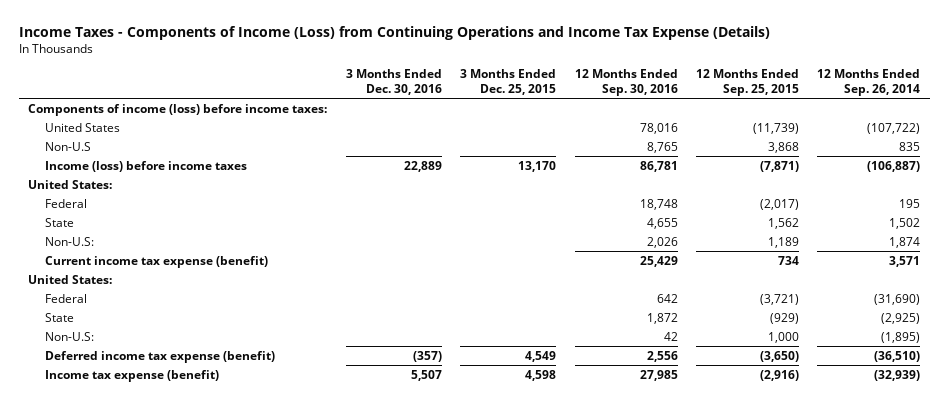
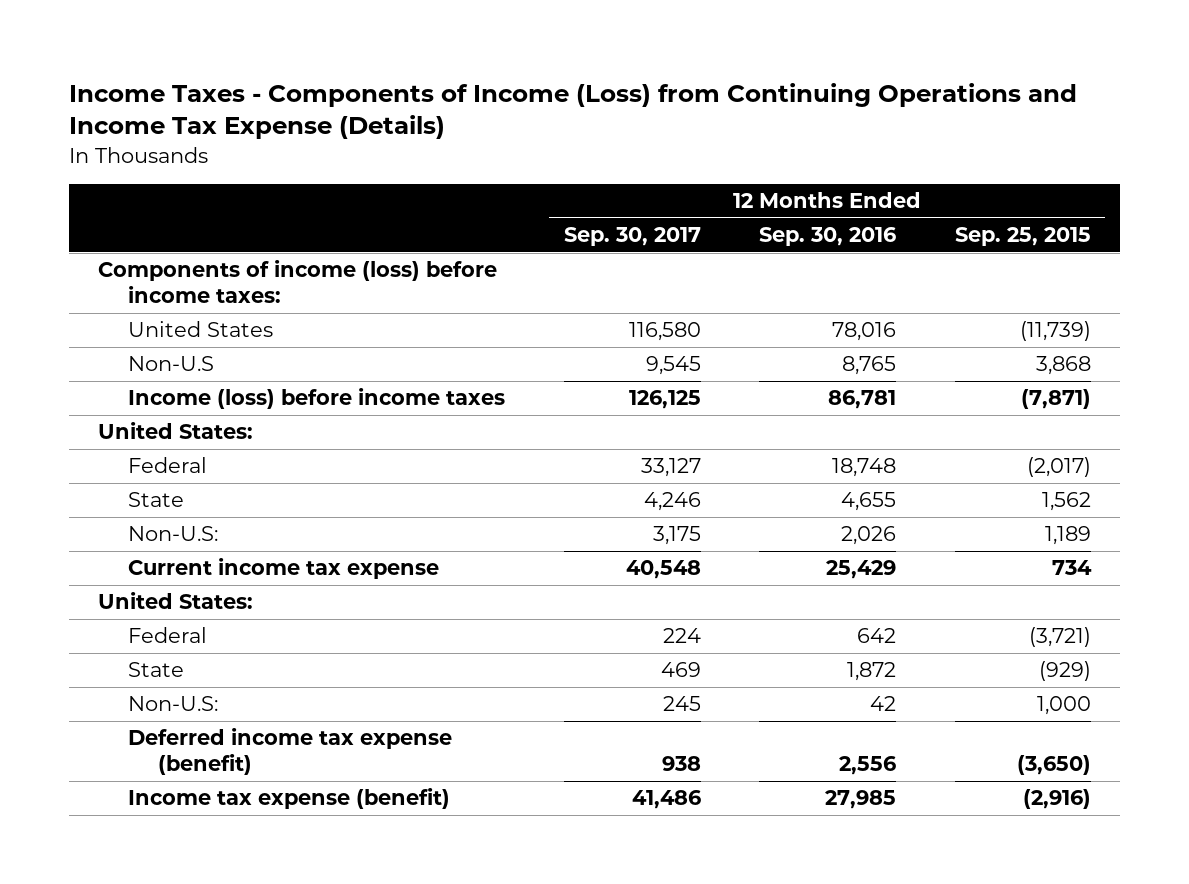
- | 3 Months Ended Dec. 30, 2016 | 3 Months Ended Dec. 25, 2015 | 12 Months Ended Sep. 30, 2016 | 12 Months Ended Sep. 25, 2015 | 12 Months Ended Sep. 26, 2014
+ | 12 Months Ended Sep. 30, 2017 | 12 Months Ended Sep. 30, 2016 | 12 Months Ended Sep. 25, 2015
- Current income tax expense (benefit) | | | 25,429 | 734 | 3,571
+ Current income tax expense | 40,548 | 25,429 | 734

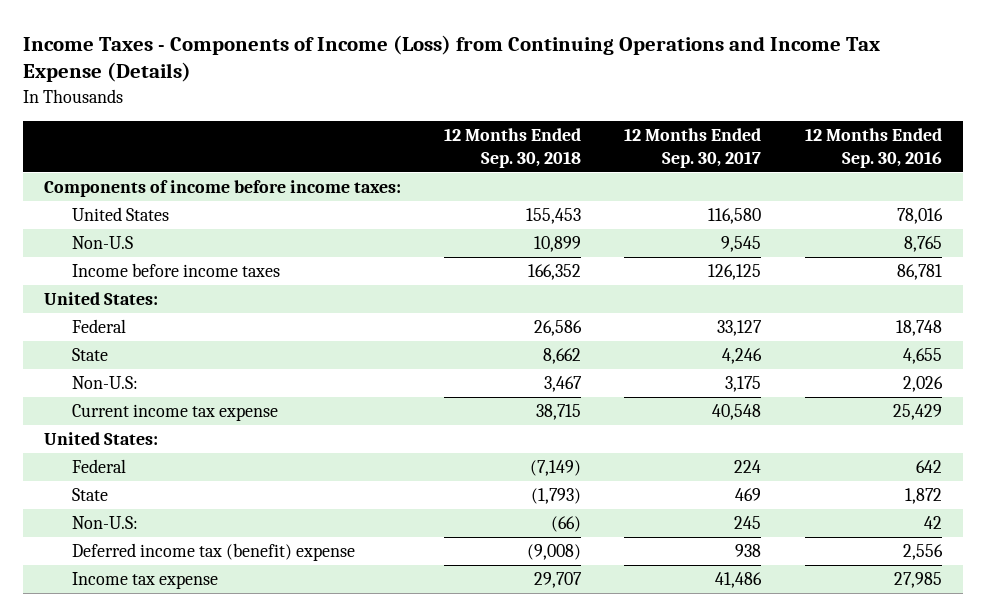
- | 12 Months Ended Sep. 30, 2017 | 12 Months Ended Sep. 30, 2016 | 12 Months Ended Sep. 25, 2015
+ | 12 Months Ended Sep. 30, 2018 | 12 Months Ended Sep. 30, 2017 | 12 Months Ended Sep. 30, 2016
- Components of income (loss) before income taxes:
+ Components of income before income taxes:
- Income (loss) before income taxes | 126,125 | 86,781 | (7,871)
+ Income before income taxes | 166,352 | 126,125 | 86,781
- Deferred income tax expense (benefit) | 938 | 2,556 | (3,650)
- Income tax expense (benefit) | 41,486 | 27,985 | (2,916)
+ Deferred income tax (benefit) expense | (9,008) | 938 | 2,556
+ Income tax expense | 29,707 | 41,486 | 27,985

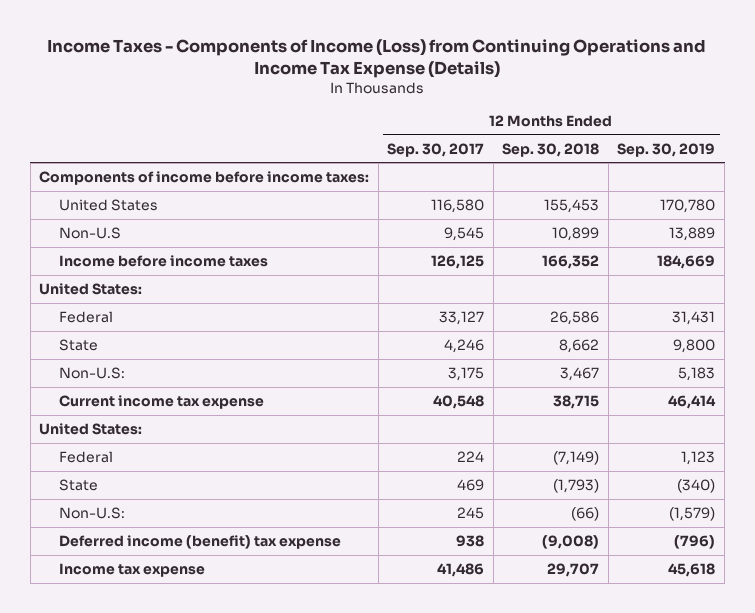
- | 12 Months Ended Sep. 30, 2018 | 12 Months Ended Sep. 30, 2017 | 12 Months Ended Sep. 30, 2016
+ | 12 Months Ended Sep. 30, 2017 | 12 Months Ended Sep. 30, 2018 | 12 Months Ended Sep. 30, 2019
- Deferred income tax (benefit) expense | (9,008) | 938 | 2,556
+ Deferred income (benefit) tax expense | 938 | (9,008) | (796)

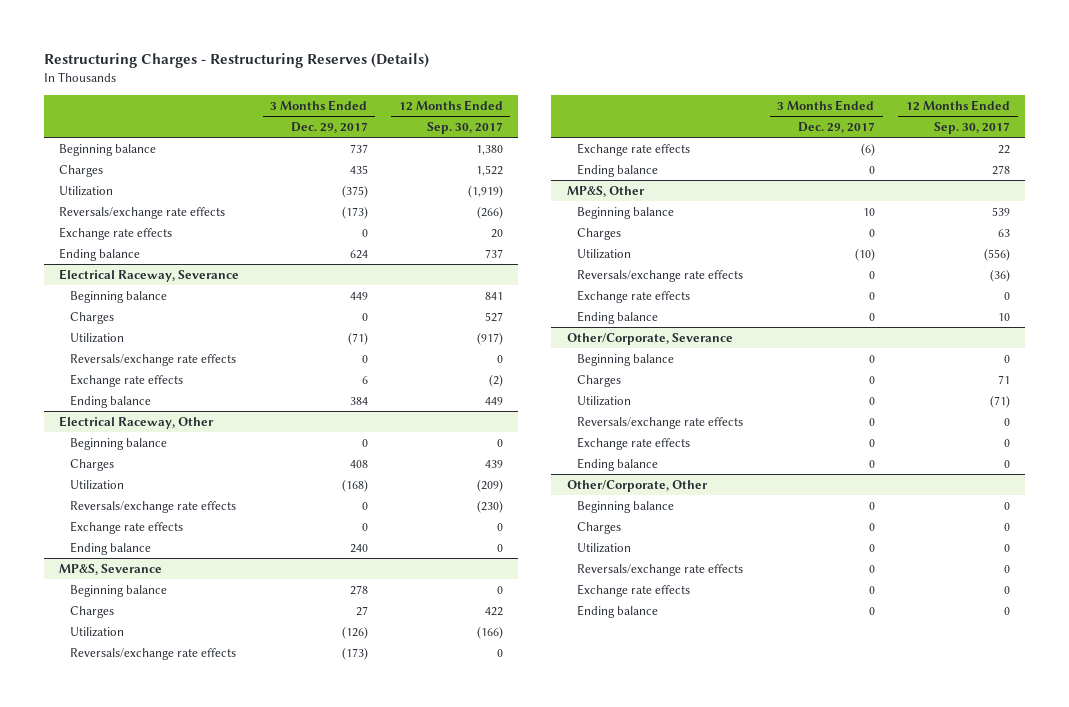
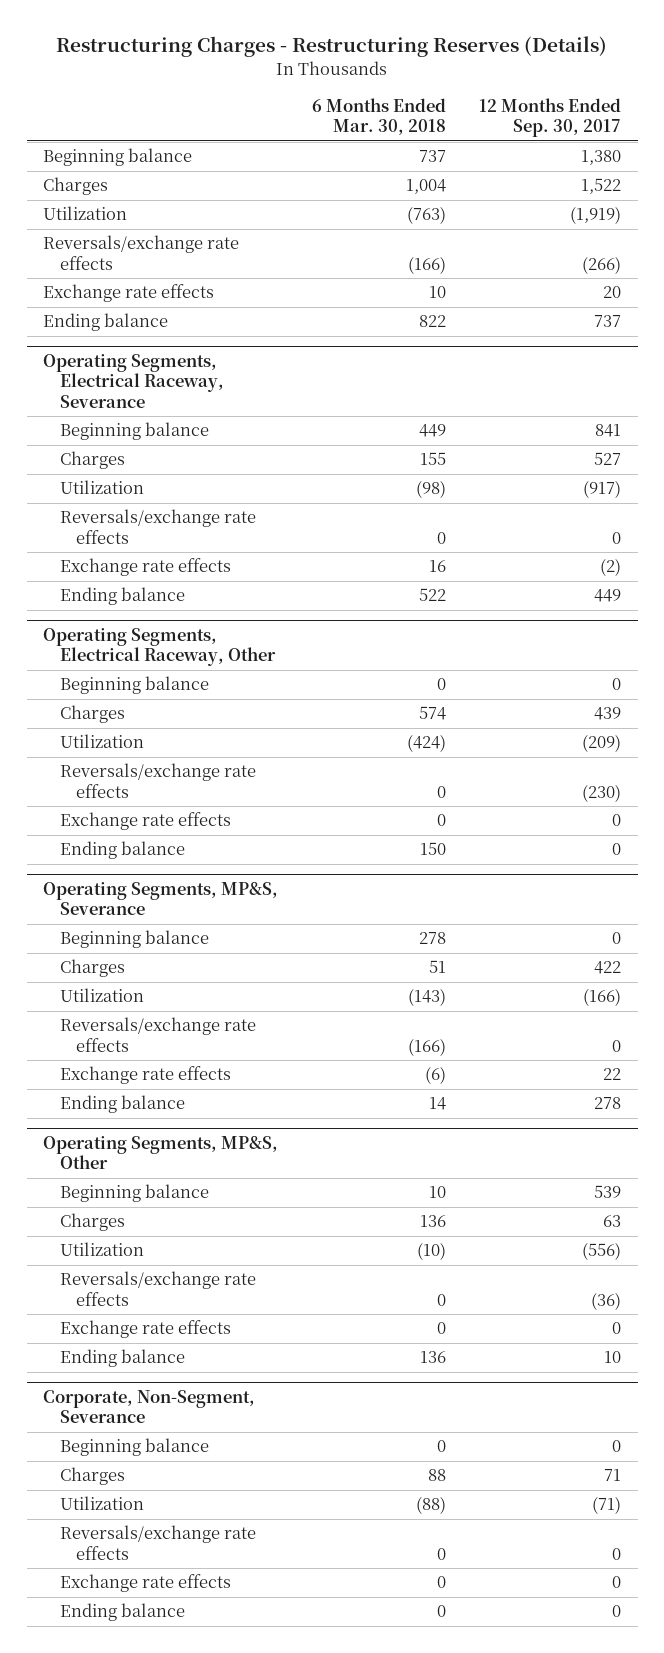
- | 3 Months Ended Dec. 29, 2017 | 12 Months Ended Sep. 30, 2017
+ | 6 Months Ended Mar. 30, 2018 | 12 Months Ended Sep. 30, 2017
- Electrical Raceway, Severance
+ Operating Segments, Electrical Raceway, Severance
- Electrical Raceway, Other
+ Operating Segments, Electrical Raceway, Other
- MP&S, Severance
+ Operating Segments, MP&S, Severance
- MP&S, Other
+ Operating Segments, MP&S, Other
- Other/Corporate, Severance
+ Corporate, Non-Segment, Severance
- Other/Corporate, Other
- Beginning balance | 0 | 0
- Charges | 0 | 0
- Utilization | 0 | 0
- Reversals/exchange rate effects | 0 | 0
- Exchange rate effects | 0 | 0
- Ending balance | 0 | 0

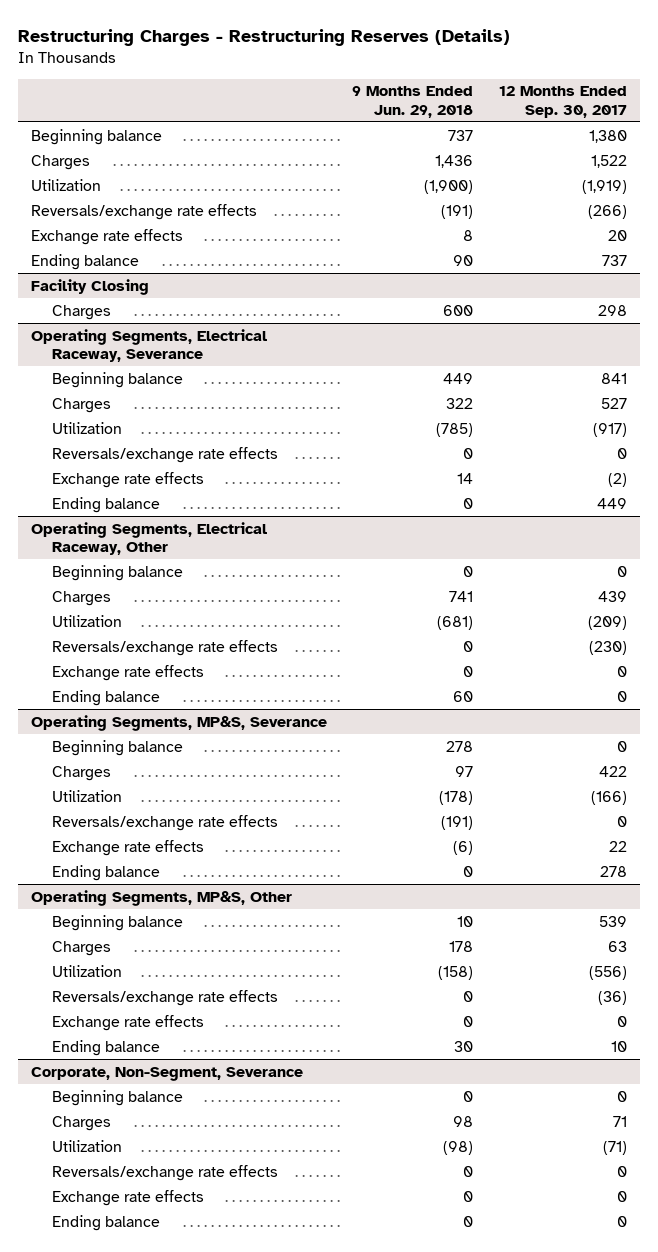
- | 6 Months Ended Mar. 30, 2018 | 12 Months Ended Sep. 30, 2017
+ | 9 Months Ended Jun. 29, 2018 | 12 Months Ended Sep. 30, 2017
+ Facility Closing
+ Charges | 600 | 298

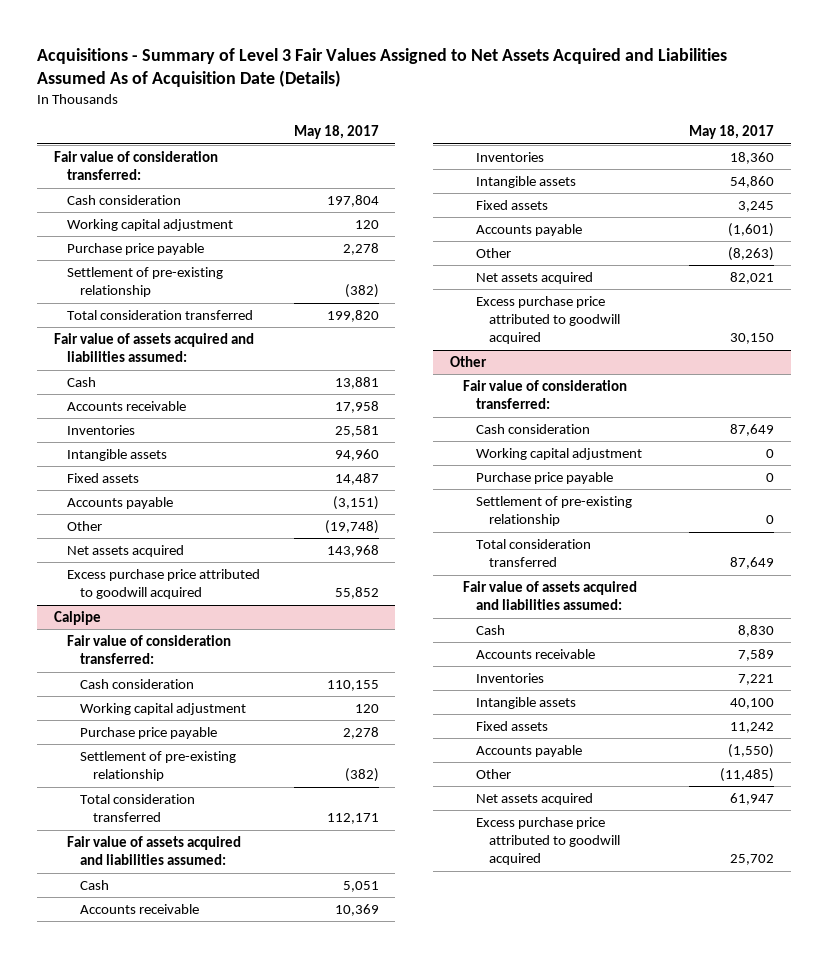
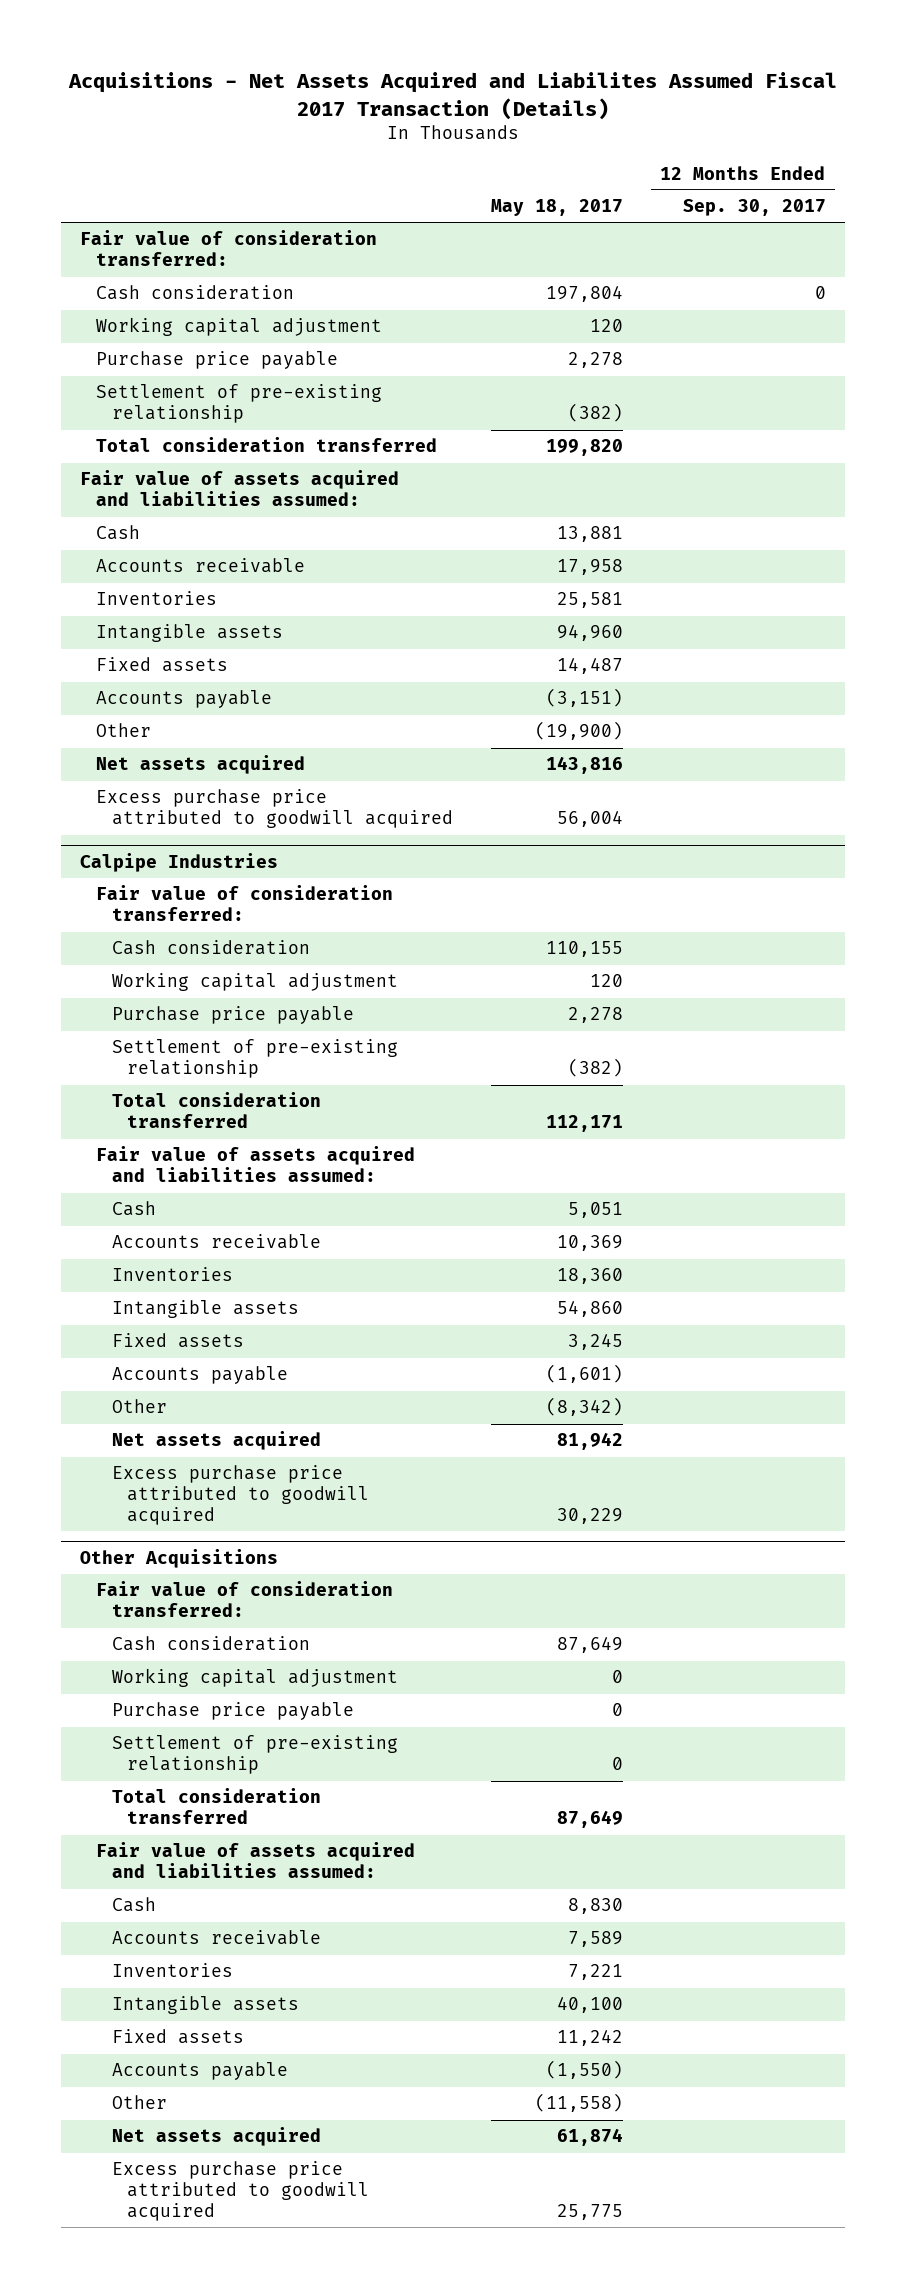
- Acquisitions - Summary of Level 3 Fair Values Assigned to Net Assets Acquired and Liabilities Assumed As of Acquisition Date (Details)
+ Acquisitions - Net Assets Acquired and Liabilites Assumed Fiscal 2017 Transaction (Details)
- | May 18, 2017
+ | May 18, 2017 | 12 Months Ended Sep. 30, 2017
- Other | (19,748)
- Net assets acquired | 143,968
- Excess purchase price attributed to goodwill acquired | 55,852
- Calpipe
+ Other | (19,900) |
+ Net assets acquired | 143,816 |
+ Excess purchase price attributed to goodwill acquired | 56,004 |
+ Calpipe Industries
- Other | (8,263)
- Net assets acquired | 82,021
- Excess purchase price attributed to goodwill acquired | 30,150
- Other
+ Other | (8,342) |
+ Net assets acquired | 81,942 |
+ Excess purchase price attributed to goodwill acquired | 30,229 |
+ Other Acquisitions
- Other | (11,485)
- Net assets acquired | 61,947
- Excess purchase price attributed to goodwill acquired | 25,702
+ Other | (11,558) |
+ Net assets acquired | 61,874 |
+ Excess purchase price attributed to goodwill acquired | 25,775 |

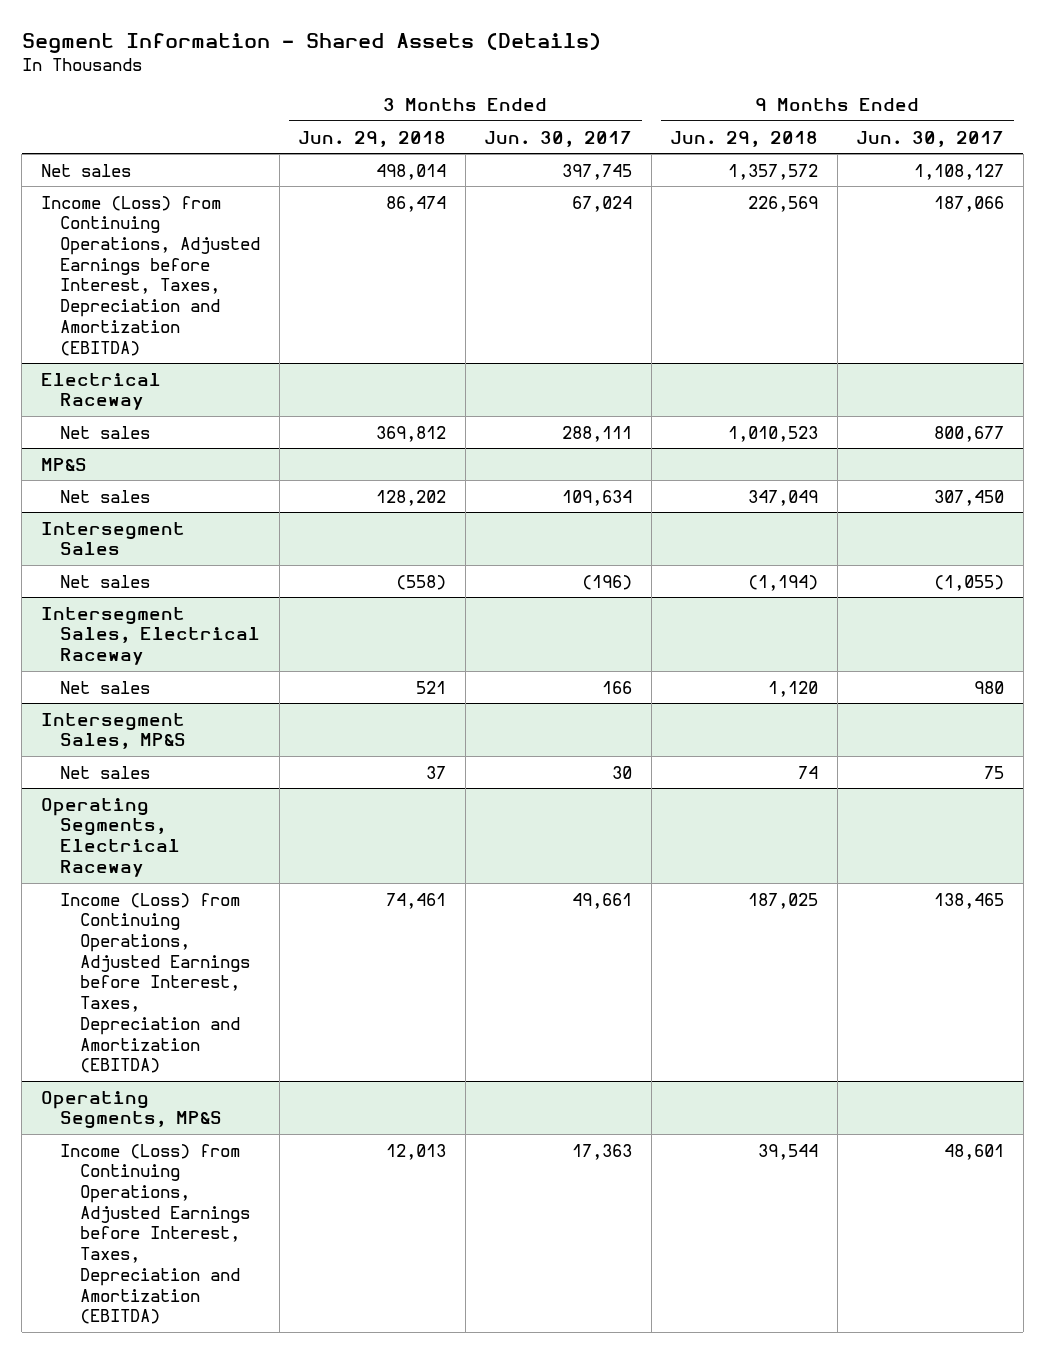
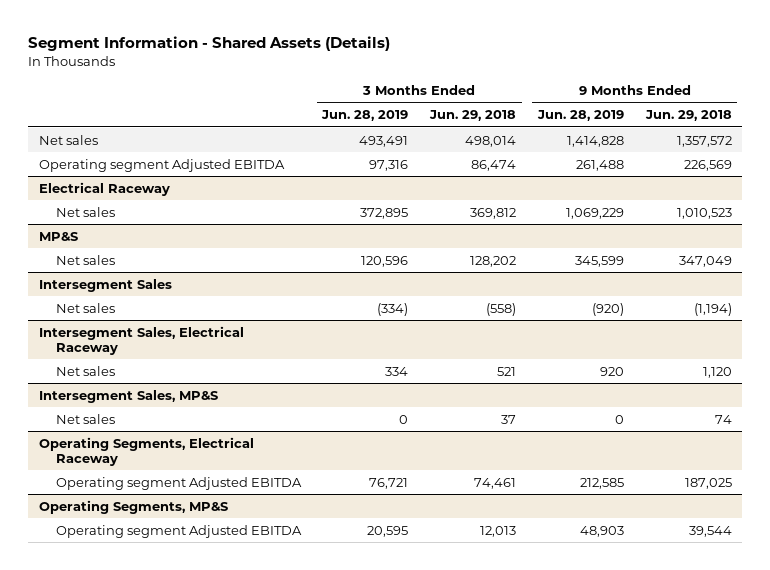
- | 3 Months Ended Jun. 29, 2018 | 3 Months Ended Jun. 30, 2017 | 9 Months Ended Jun. 29, 2018 | 9 Months Ended Jun. 30, 2017
+ | 3 Months Ended Jun. 28, 2019 | 3 Months Ended Jun. 29, 2018 | 9 Months Ended Jun. 28, 2019 | 9 Months Ended Jun. 29, 2018
- Income (Loss) from Continuing Operations, Adjusted Earnings before Interest, Taxes, Depreciation and Amortization (EBITDA) | 86,474 | 67,024 | 226,569 | 187,066
+ Operating segment Adjusted EBITDA | 97,316 | 86,474 | 261,488 | 226,569
@ Operating Segments, Electrical Raceway
- Income (Loss) from Continuing Operations, Adjusted Earnings before Interest, Taxes, Depreciation and Amortization (EBITDA) | 74,461 | 49,661 | 187,025 | 138,465
+ Operating segment Adjusted EBITDA | 76,721 | 74,461 | 212,585 | 187,025
@ Operating Segments, MP&S
- Income (Loss) from Continuing Operations, Adjusted Earnings before Interest, Taxes, Depreciation and Amortization (EBITDA) | 12,013 | 17,363 | 39,544 | 48,601
+ Operating segment Adjusted EBITDA | 20,595 | 12,013 | 48,903 | 39,544

